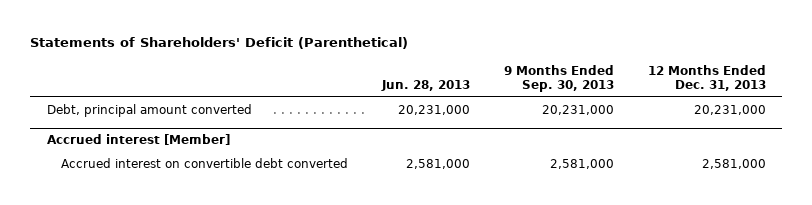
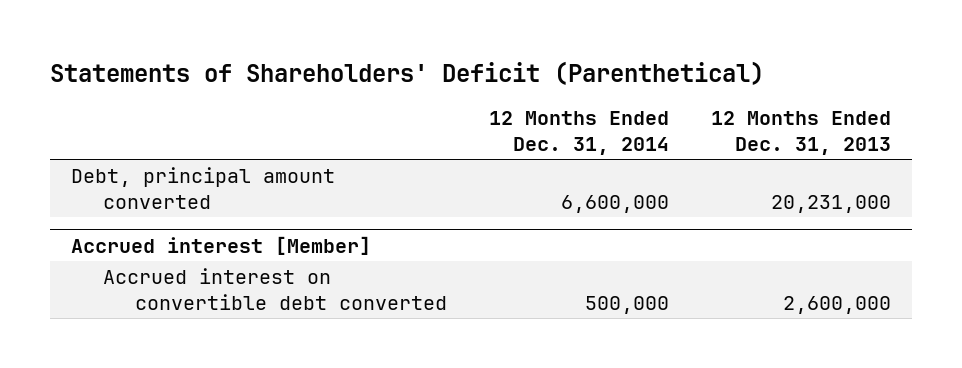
- | Jun. 28, 2013 | 9 Months Ended Sep. 30, 2013 | 12 Months Ended Dec. 31, 2013
+ | 12 Months Ended Dec. 31, 2014 | 12 Months Ended Dec. 31, 2013
@ Accrued interest [Member]
- Accrued interest on convertible debt converted | 2,581,000 | 2,581,000 | 2,581,000
+ Accrued interest on convertible debt converted | 500,000 | 2,600,000

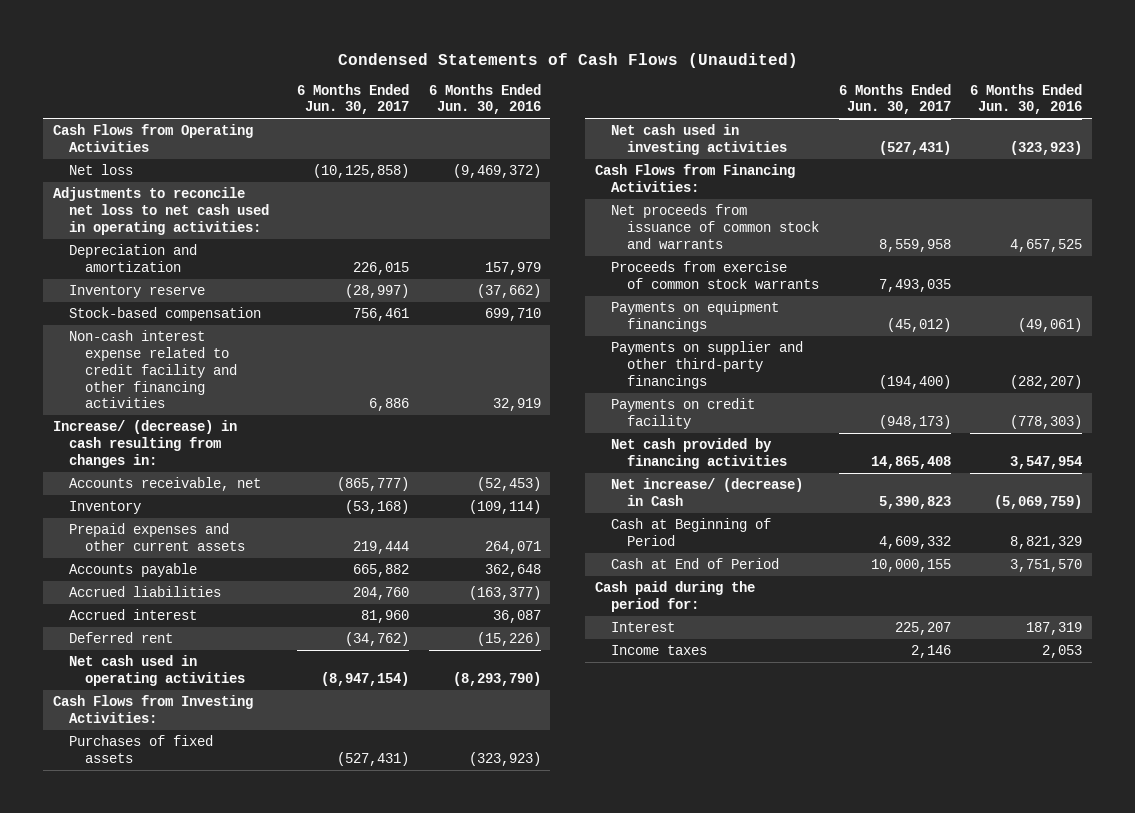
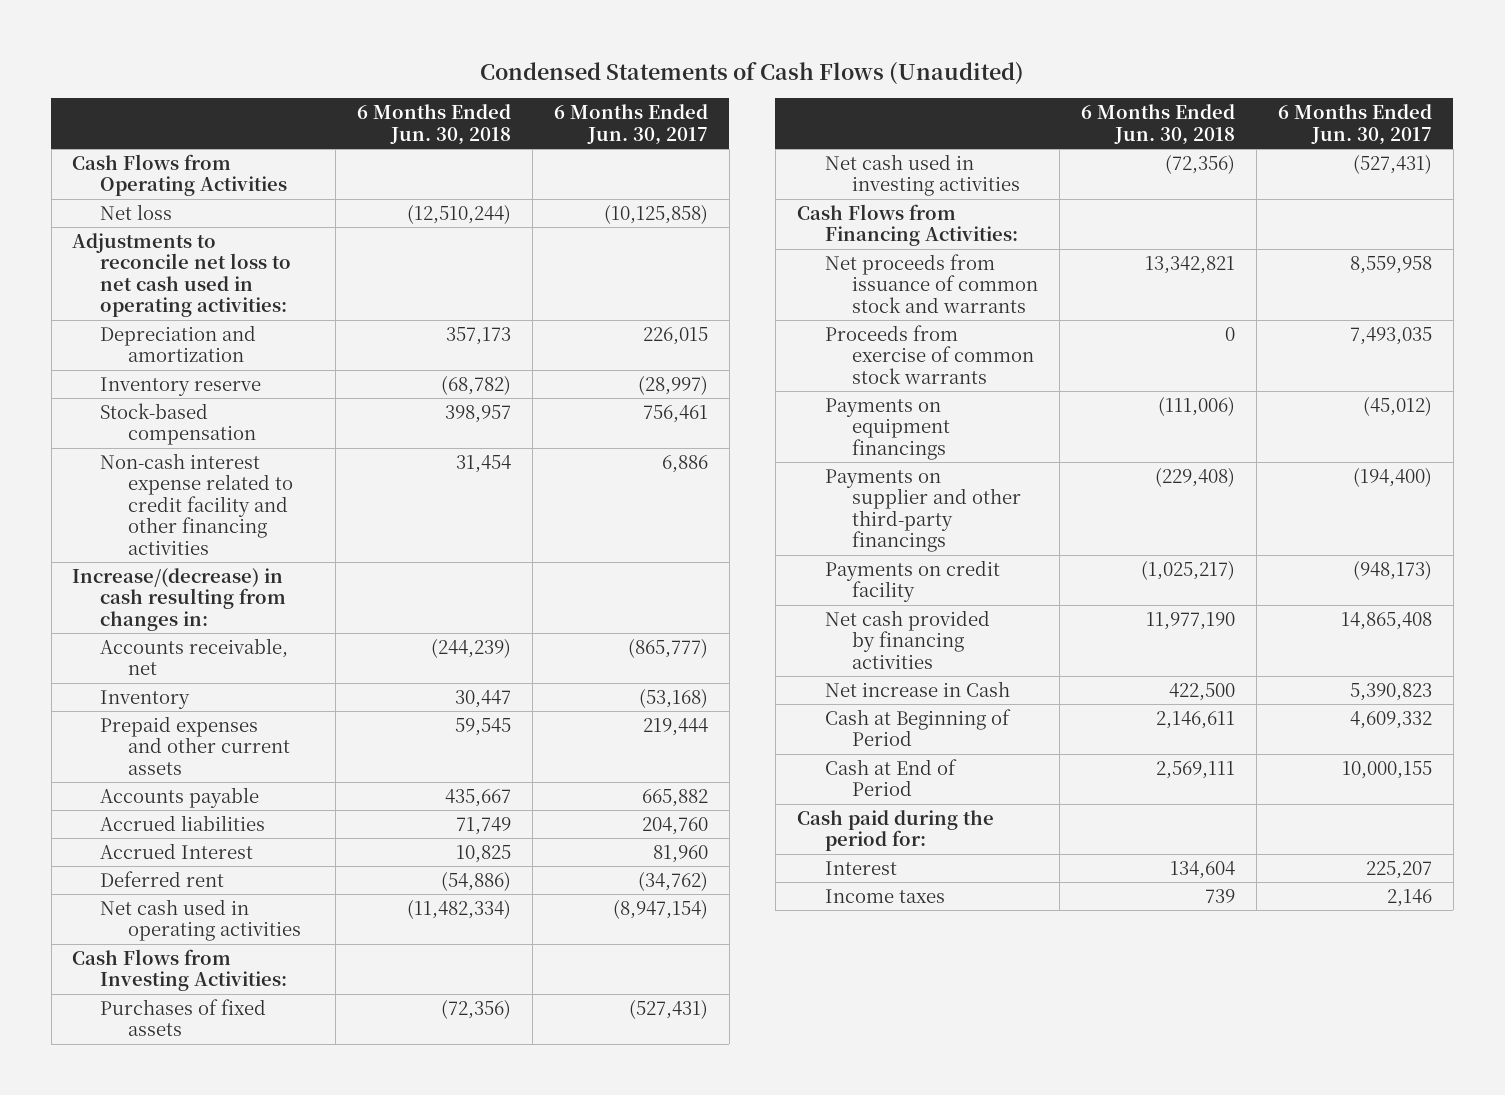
- | 6 Months Ended Jun. 30, 2017 | 6 Months Ended Jun. 30, 2016
+ | 6 Months Ended Jun. 30, 2018 | 6 Months Ended Jun. 30, 2017
- Increase/ (decrease) in cash resulting from changes in:
+ Increase/(decrease) in cash resulting from changes in:
- Accrued interest | 81,960 | 36,087
+ Accrued Interest | 10,825 | 81,960
- Net increase/ (decrease) in Cash | 5,390,823 | (5,069,759)
+ Net increase in Cash | 422,500 | 5,390,823

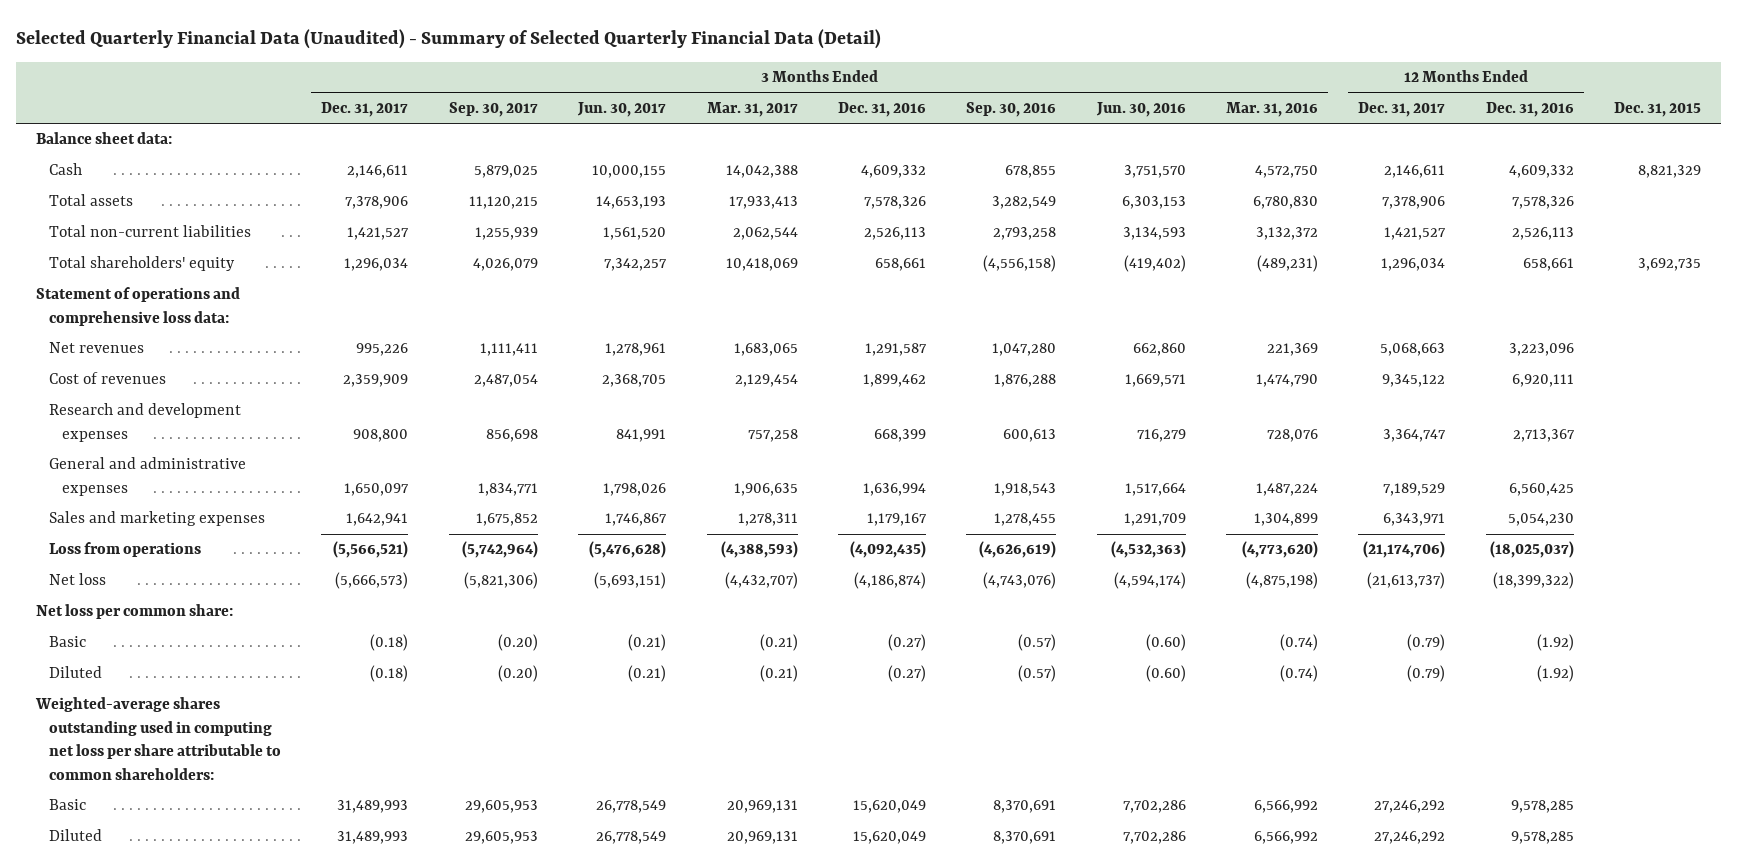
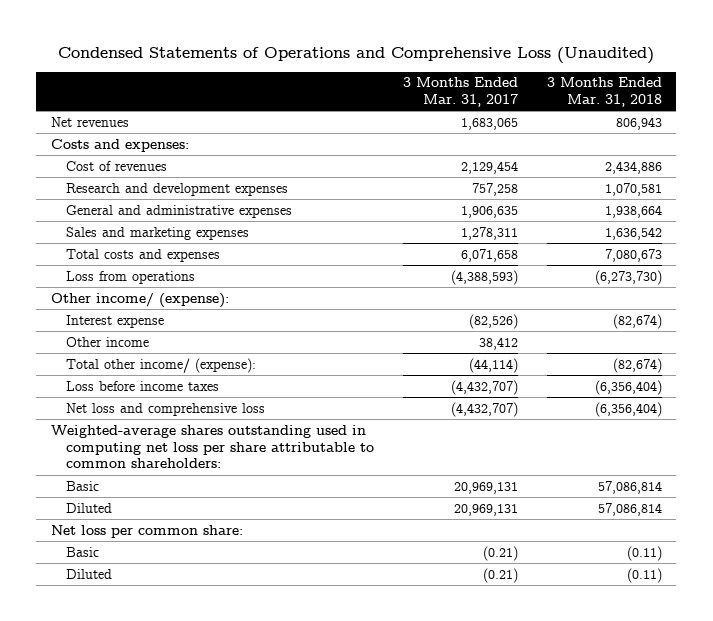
- Selected Quarterly Financial Data (Unaudited) - Summary of Selected Quarterly Financial Data (Detail)
+ Condensed Statements of Operations and Comprehensive Loss (Unaudited)
- | 3 Months Ended Dec. 31, 2017 | 3 Months Ended Sep. 30, 2017 | 3 Months Ended Jun. 30, 2017 | 3 Months Ended Mar. 31, 2017 | 3 Months Ended Dec. 31, 2016 | 3 Months Ended Sep. 30, 2016 | 3 Months Ended Jun. 30, 2016 | 3 Months Ended Mar. 31, 2016 | 12 Months Ended Dec. 31, 2017 | 12 Months Ended Dec. 31, 2016 | Dec. 31, 2015
+ | 3 Months Ended Mar. 31, 2017 | 3 Months Ended Mar. 31, 2018
- Balance sheet data:
- Cash | 2,146,611 | 5,879,025 | 10,000,155 | 14,042,388 | 4,609,332 | 678,855 | 3,751,570 | 4,572,750 | 2,146,611 | 4,609,332 | 8,821,329
- Total assets | 7,378,906 | 11,120,215 | 14,653,193 | 17,933,413 | 7,578,326 | 3,282,549 | 6,303,153 | 6,780,830 | 7,378,906 | 7,578,326 |
- Total non-current liabilities | 1,421,527 | 1,255,939 | 1,561,520 | 2,062,544 | 2,526,113 | 2,793,258 | 3,134,593 | 3,132,372 | 1,421,527 | 2,526,113 |
- Total shareholders' equity | 1,296,034 | 4,026,079 | 7,342,257 | 10,418,069 | 658,661 | (4,556,158) | (419,402) | (489,231) | 1,296,034 | 658,661 | 3,692,735
- Statement of operations and comprehensive loss data:
+ Costs and expenses:
+ Total costs and expenses | 6,071,658 | 7,080,673
- Net loss | (5,666,573) | (5,821,306) | (5,693,151) | (4,432,707) | (4,186,874) | (4,743,076) | (4,594,174) | (4,875,198) | (21,613,737) | (18,399,322) |
+ Other income/ (expense):
+ Interest expense | (82,526) | (82,674)
+ Other income | 38,412 |
+ Total other income/ (expense): | (44,114) | (82,674)
+ Loss before income taxes | (4,432,707) | (6,356,404)
+ Net loss and comprehensive loss | (4,432,707) | (6,356,404)
moved down: Net loss per common share:
moved down: Basic | (0.21) | (0.11)
moved down: Diluted | (0.21) | (0.11)

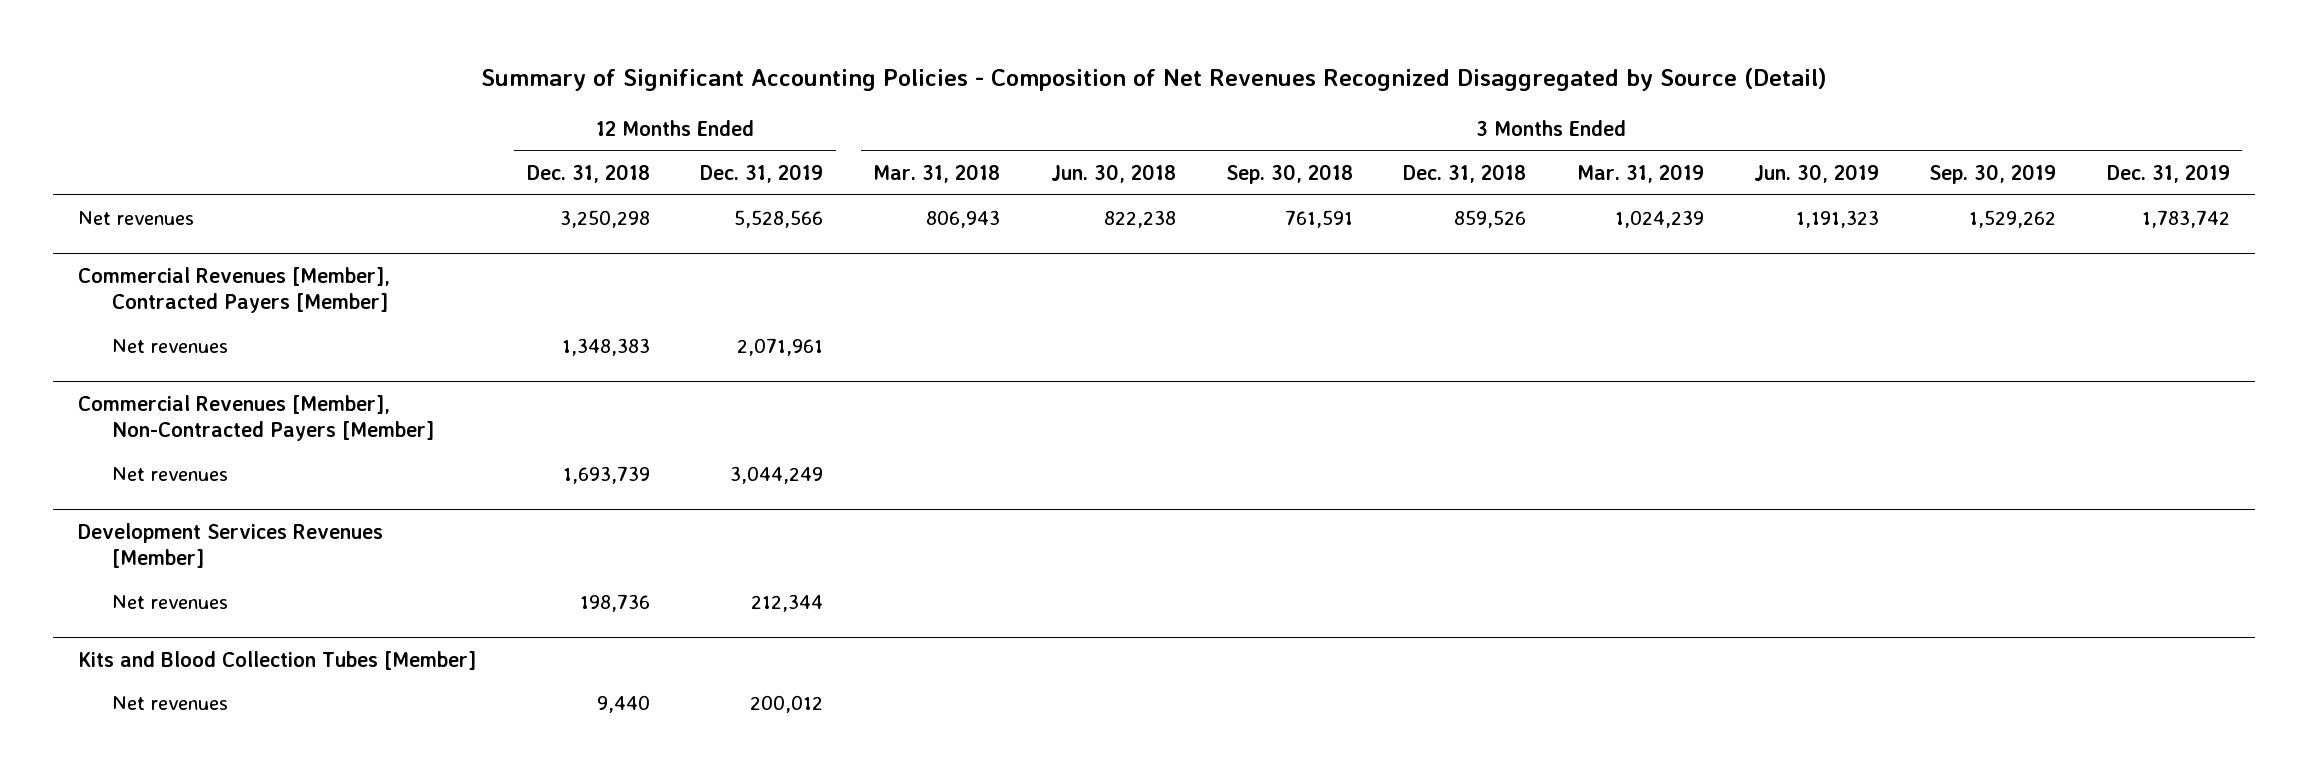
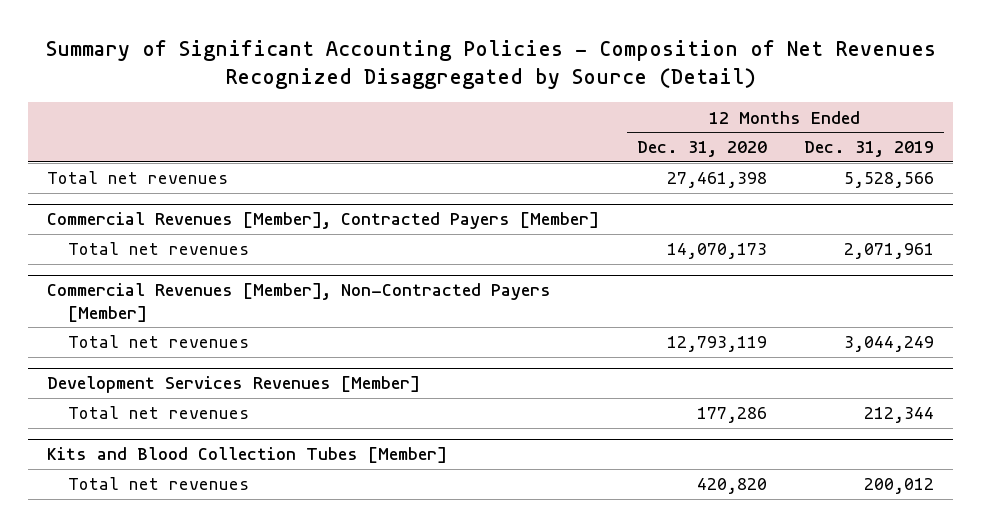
- | 12 Months Ended Dec. 31, 2018 | 12 Months Ended Dec. 31, 2019 | 3 Months Ended Mar. 31, 2018 | 3 Months Ended Jun. 30, 2018 | 3 Months Ended Sep. 30, 2018 | 3 Months Ended Dec. 31, 2018 | 3 Months Ended Mar. 31, 2019 | 3 Months Ended Jun. 30, 2019 | 3 Months Ended Sep. 30, 2019 | 3 Months Ended Dec. 31, 2019
+ | 12 Months Ended Dec. 31, 2020 | 12 Months Ended Dec. 31, 2019
- Net revenues | 3,250,298 | 5,528,566 | 806,943 | 822,238 | 761,591 | 859,526 | 1,024,239 | 1,191,323 | 1,529,262 | 1,783,742
+ Total net revenues | 27,461,398 | 5,528,566
@ Commercial Revenues [Member], Contracted Payers [Member]
- Net revenues | 1,348,383 | 2,071,961 | | | | | | | |
+ Total net revenues | 14,070,173 | 2,071,961
@ Commercial Revenues [Member], Non-Contracted Payers [Member]
- Net revenues | 1,693,739 | 3,044,249 | | | | | | | |
+ Total net revenues | 12,793,119 | 3,044,249
@ Development Services Revenues [Member]
- Net revenues | 198,736 | 212,344 | | | | | | | |
+ Total net revenues | 177,286 | 212,344
@ Kits and Blood Collection Tubes [Member]
- Net revenues | 9,440 | 200,012 | | | | | | | |
+ Total net revenues | 420,820 | 200,012

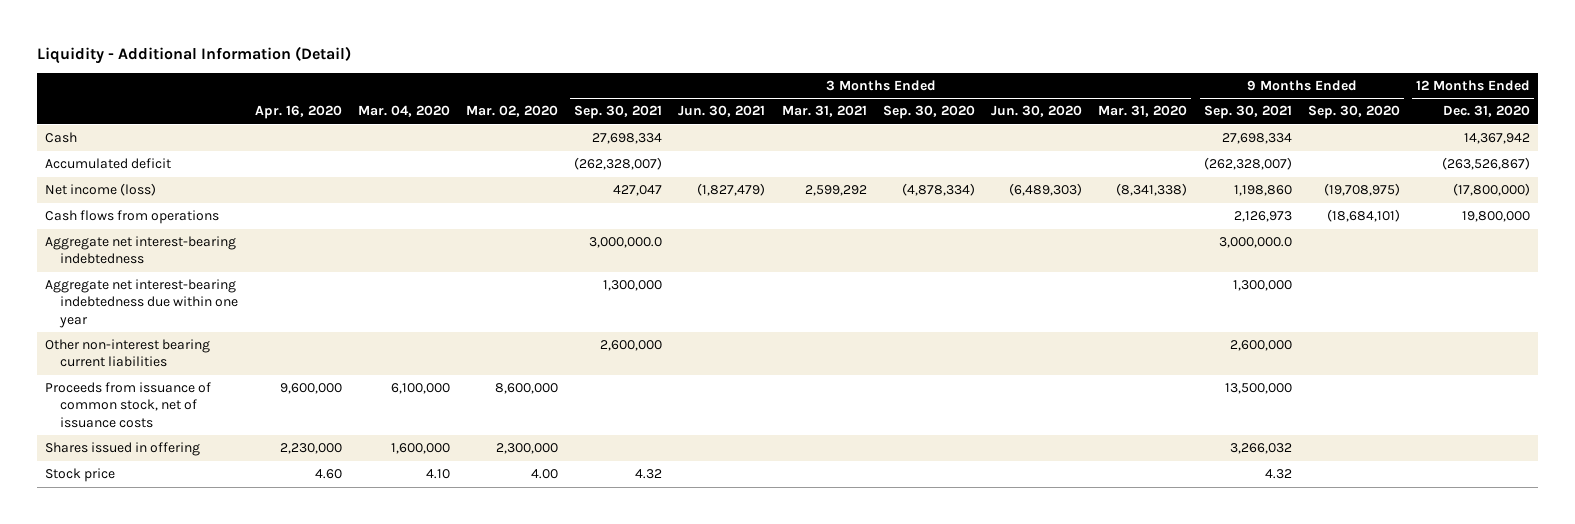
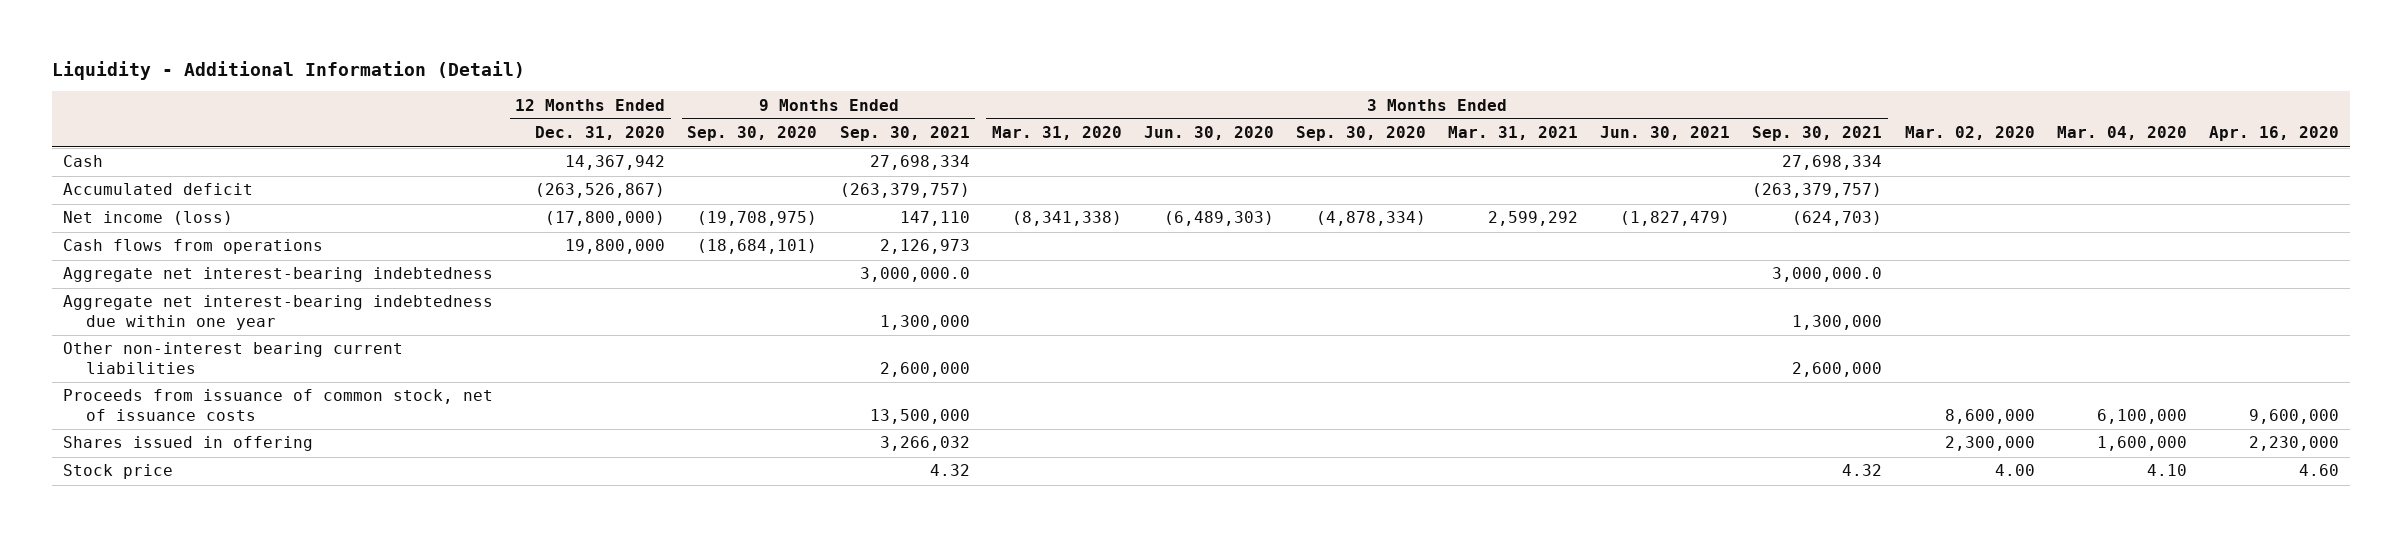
- | Apr. 16, 2020 | Mar. 04, 2020 | Mar. 02, 2020 | 3 Months Ended Sep. 30, 2021 | 3 Months Ended Jun. 30, 2021 | 3 Months Ended Mar. 31, 2021 | 3 Months Ended Sep. 30, 2020 | 3 Months Ended Jun. 30, 2020 | 3 Months Ended Mar. 31, 2020 | 9 Months Ended Sep. 30, 2021 | 9 Months Ended Sep. 30, 2020 | 12 Months Ended Dec. 31, 2020
+ | 12 Months Ended Dec. 31, 2020 | 9 Months Ended Sep. 30, 2020 | 9 Months Ended Sep. 30, 2021 | 3 Months Ended Mar. 31, 2020 | 3 Months Ended Jun. 30, 2020 | 3 Months Ended Sep. 30, 2020 | 3 Months Ended Mar. 31, 2021 | 3 Months Ended Jun. 30, 2021 | 3 Months Ended Sep. 30, 2021 | Mar. 02, 2020 | Mar. 04, 2020 | Apr. 16, 2020
- Accumulated deficit | | | | (262,328,007) | | | | | | (262,328,007) | | (263,526,867)
- Net income (loss) | | | | 427,047 | (1,827,479) | 2,599,292 | (4,878,334) | (6,489,303) | (8,341,338) | 1,198,860 | (19,708,975) | (17,800,000)
+ Accumulated deficit | (263,526,867) | | (263,379,757) | | | | | | (263,379,757) | | |
+ Net income (loss) | (17,800,000) | (19,708,975) | 147,110 | (8,341,338) | (6,489,303) | (4,878,334) | 2,599,292 | (1,827,479) | (624,703) | | |

